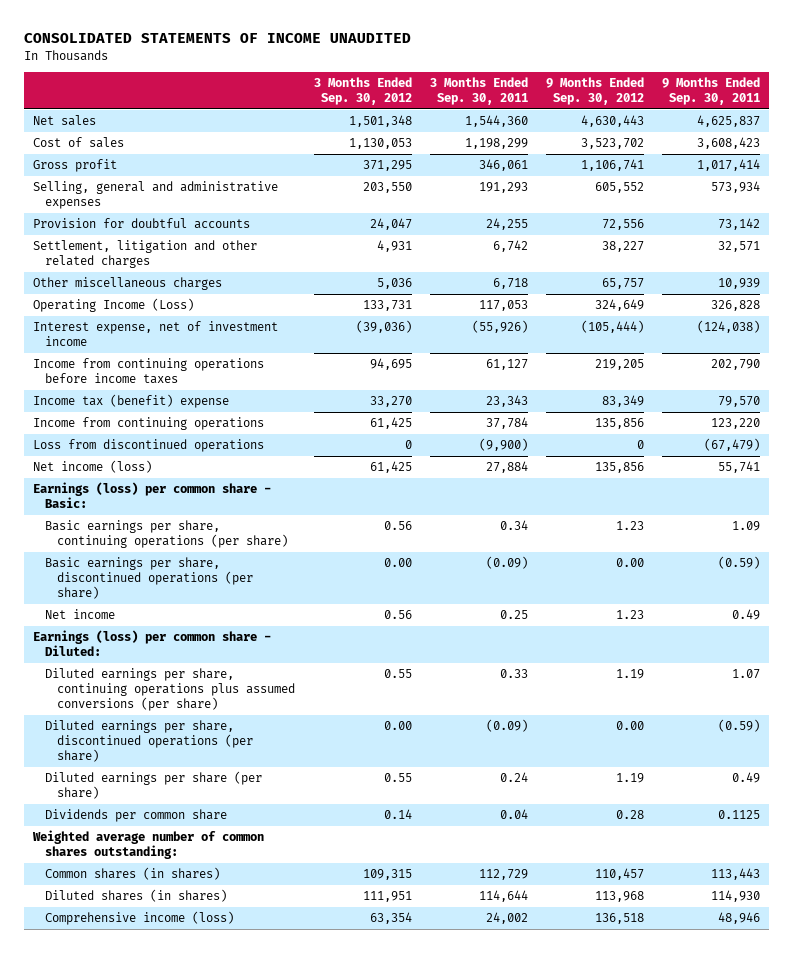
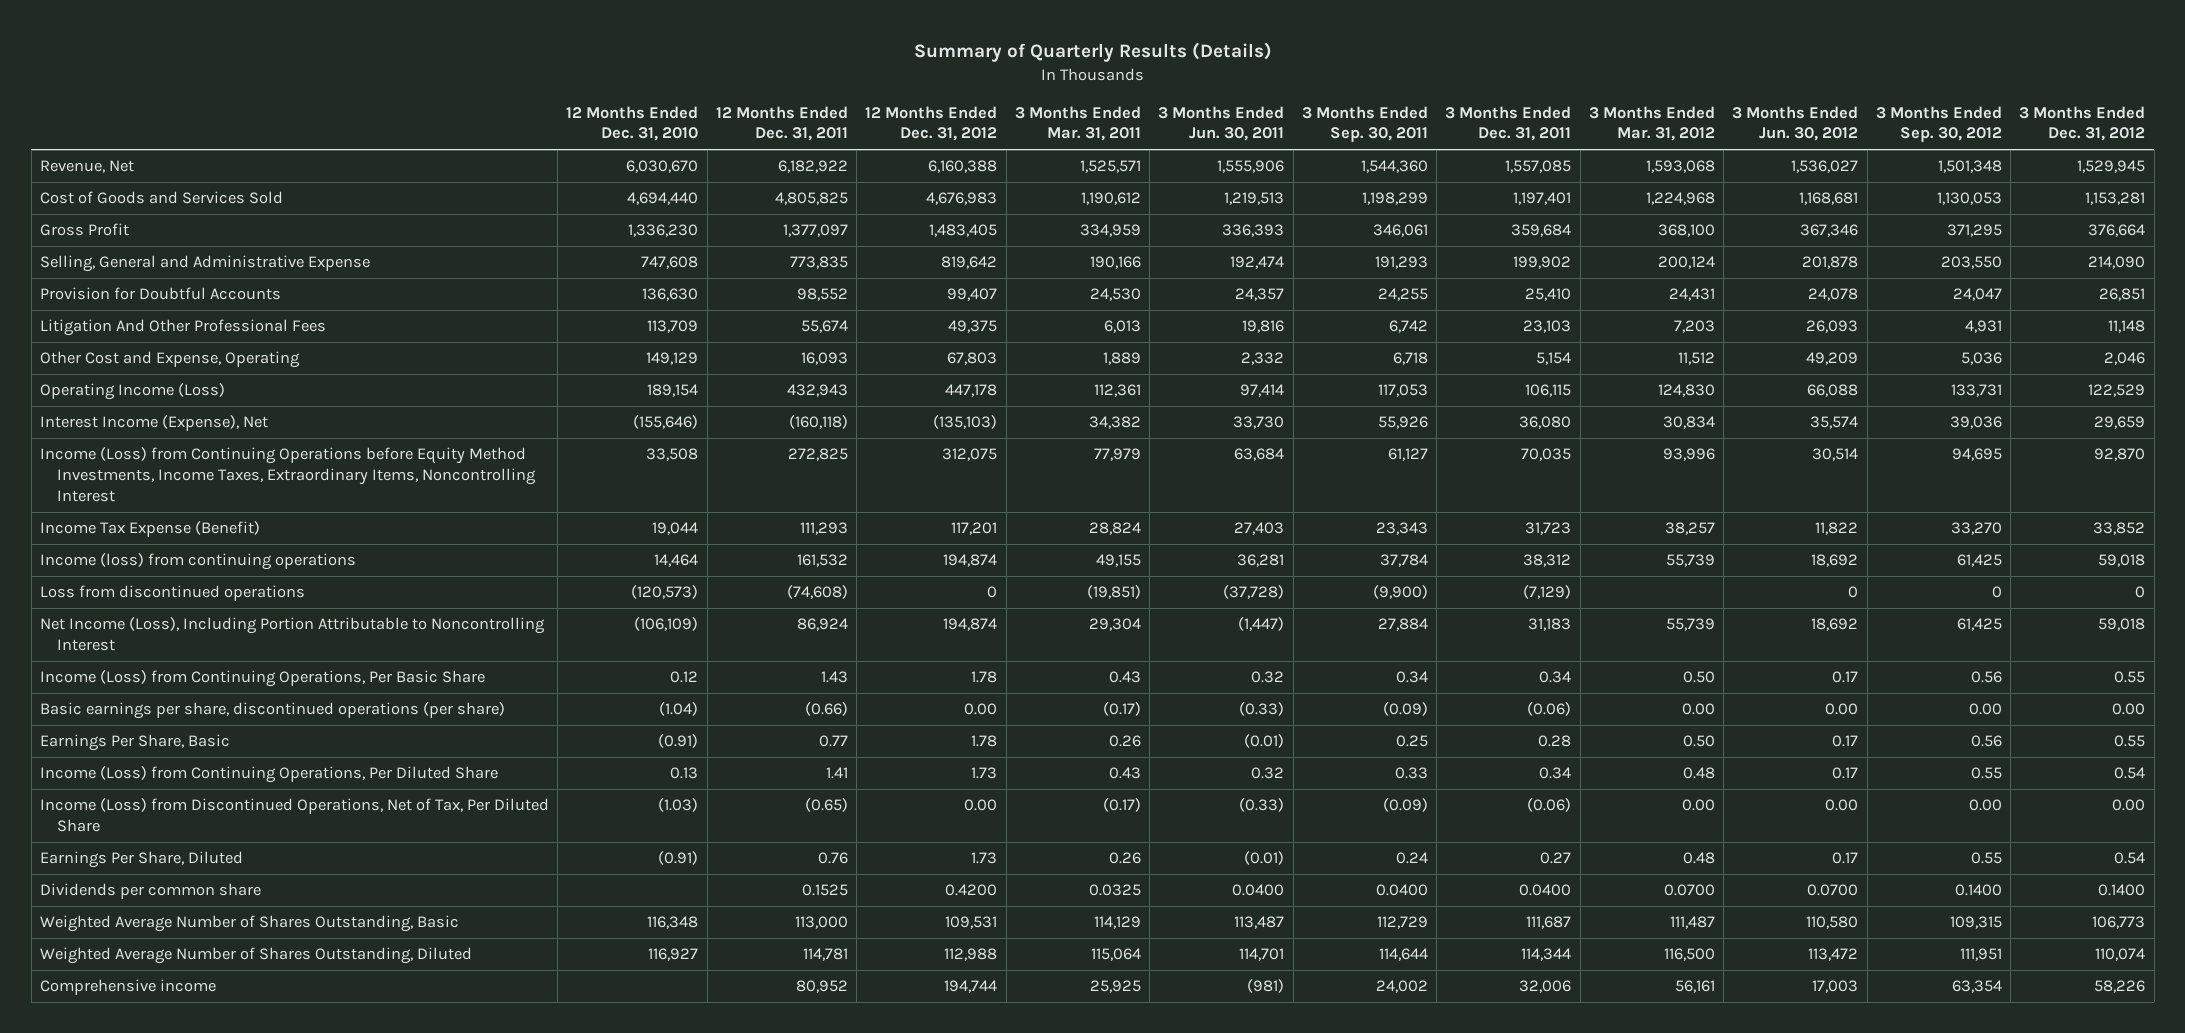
- CONSOLIDATED STATEMENTS OF INCOME UNAUDITED
+ Summary of Quarterly Results (Details)
- | 3 Months Ended Sep. 30, 2012 | 3 Months Ended Sep. 30, 2011 | 9 Months Ended Sep. 30, 2012 | 9 Months Ended Sep. 30, 2011
+ | 12 Months Ended Dec. 31, 2010 | 12 Months Ended Dec. 31, 2011 | 12 Months Ended Dec. 31, 2012 | 3 Months Ended Mar. 31, 2011 | 3 Months Ended Jun. 30, 2011 | 3 Months Ended Sep. 30, 2011 | 3 Months Ended Dec. 31, 2011 | 3 Months Ended Mar. 31, 2012 | 3 Months Ended Jun. 30, 2012 | 3 Months Ended Sep. 30, 2012 | 3 Months Ended Dec. 31, 2012
- Net sales | 1,501,348 | 1,544,360 | 4,630,443 | 4,625,837
- Cost of sales | 1,130,053 | 1,198,299 | 3,523,702 | 3,608,423
- Gross profit | 371,295 | 346,061 | 1,106,741 | 1,017,414
- Selling, general and administrative expenses | 203,550 | 191,293 | 605,552 | 573,934
- Provision for doubtful accounts | 24,047 | 24,255 | 72,556 | 73,142
- Settlement, litigation and other related charges | 4,931 | 6,742 | 38,227 | 32,571
- Other miscellaneous charges | 5,036 | 6,718 | 65,757 | 10,939
+ Revenue, Net | 6,030,670 | 6,182,922 | 6,160,388 | 1,525,571 | 1,555,906 | 1,544,360 | 1,557,085 | 1,593,068 | 1,536,027 | 1,501,348 | 1,529,945
+ Cost of Goods and Services Sold | 4,694,440 | 4,805,825 | 4,676,983 | 1,190,612 | 1,219,513 | 1,198,299 | 1,197,401 | 1,224,968 | 1,168,681 | 1,130,053 | 1,153,281
+ Gross Profit | 1,336,230 | 1,377,097 | 1,483,405 | 334,959 | 336,393 | 346,061 | 359,684 | 368,100 | 367,346 | 371,295 | 376,664
+ Selling, General and Administrative Expense | 747,608 | 773,835 | 819,642 | 190,166 | 192,474 | 191,293 | 199,902 | 200,124 | 201,878 | 203,550 | 214,090
+ Provision for Doubtful Accounts | 136,630 | 98,552 | 99,407 | 24,530 | 24,357 | 24,255 | 25,410 | 24,431 | 24,078 | 24,047 | 26,851
+ Litigation And Other Professional Fees | 113,709 | 55,674 | 49,375 | 6,013 | 19,816 | 6,742 | 23,103 | 7,203 | 26,093 | 4,931 | 11,148
+ Other Cost and Expense, Operating | 149,129 | 16,093 | 67,803 | 1,889 | 2,332 | 6,718 | 5,154 | 11,512 | 49,209 | 5,036 | 2,046
- Interest expense, net of investment income | (39,036) | (55,926) | (105,444) | (124,038)
- Income from continuing operations before income taxes | 94,695 | 61,127 | 219,205 | 202,790
- Income tax (benefit) expense | 33,270 | 23,343 | 83,349 | 79,570
- Income from continuing operations | 61,425 | 37,784 | 135,856 | 123,220
+ Interest Income (Expense), Net | (155,646) | (160,118) | (135,103) | 34,382 | 33,730 | 55,926 | 36,080 | 30,834 | 35,574 | 39,036 | 29,659
+ Income (Loss) from Continuing Operations before Equity Method Investments, Income Taxes, Extraordinary Items, Noncontrolling Interest | 33,508 | 272,825 | 312,075 | 77,979 | 63,684 | 61,127 | 70,035 | 93,996 | 30,514 | 94,695 | 92,870
+ Income Tax Expense (Benefit) | 19,044 | 111,293 | 117,201 | 28,824 | 27,403 | 23,343 | 31,723 | 38,257 | 11,822 | 33,270 | 33,852
+ Income (loss) from continuing operations | 14,464 | 161,532 | 194,874 | 49,155 | 36,281 | 37,784 | 38,312 | 55,739 | 18,692 | 61,425 | 59,018
- Net income (loss) | 61,425 | 27,884 | 135,856 | 55,741
- Earnings (loss) per common share - Basic:
- Basic earnings per share, continuing operations (per share) | 0.56 | 0.34 | 1.23 | 1.09
+ Net Income (Loss), Including Portion Attributable to Noncontrolling Interest | (106,109) | 86,924 | 194,874 | 29,304 | (1,447) | 27,884 | 31,183 | 55,739 | 18,692 | 61,425 | 59,018
+ Income (Loss) from Continuing Operations, Per Basic Share | 0.12 | 1.43 | 1.78 | 0.43 | 0.32 | 0.34 | 0.34 | 0.50 | 0.17 | 0.56 | 0.55
- Net income | 0.56 | 0.25 | 1.23 | 0.49
- Earnings (loss) per common share - Diluted:
- Diluted earnings per share, continuing operations plus assumed conversions (per share) | 0.55 | 0.33 | 1.19 | 1.07
- Diluted earnings per share, discontinued operations (per share) | 0.00 | (0.09) | 0.00 | (0.59)
- Diluted earnings per share (per share) | 0.55 | 0.24 | 1.19 | 0.49
- Dividends per common share | 0.14 | 0.04 | 0.28 | 0.1125
- Weighted average number of common shares outstanding:
- Common shares (in shares) | 109,315 | 112,729 | 110,457 | 113,443
- Diluted shares (in shares) | 111,951 | 114,644 | 113,968 | 114,930
- Comprehensive income (loss) | 63,354 | 24,002 | 136,518 | 48,946
+ Earnings Per Share, Basic | (0.91) | 0.77 | 1.78 | 0.26 | (0.01) | 0.25 | 0.28 | 0.50 | 0.17 | 0.56 | 0.55
+ Income (Loss) from Continuing Operations, Per Diluted Share | 0.13 | 1.41 | 1.73 | 0.43 | 0.32 | 0.33 | 0.34 | 0.48 | 0.17 | 0.55 | 0.54
+ Income (Loss) from Discontinued Operations, Net of Tax, Per Diluted Share | (1.03) | (0.65) | 0.00 | (0.17) | (0.33) | (0.09) | (0.06) | 0.00 | 0.00 | 0.00 | 0.00
+ Earnings Per Share, Diluted | (0.91) | 0.76 | 1.73 | 0.26 | (0.01) | 0.24 | 0.27 | 0.48 | 0.17 | 0.55 | 0.54
+ Dividends per common share | | 0.1525 | 0.4200 | 0.0325 | 0.0400 | 0.0400 | 0.0400 | 0.0700 | 0.0700 | 0.1400 | 0.1400
+ Weighted Average Number of Shares Outstanding, Basic | 116,348 | 113,000 | 109,531 | 114,129 | 113,487 | 112,729 | 111,687 | 111,487 | 110,580 | 109,315 | 106,773
+ Weighted Average Number of Shares Outstanding, Diluted | 116,927 | 114,781 | 112,988 | 115,064 | 114,701 | 114,644 | 114,344 | 116,500 | 113,472 | 111,951 | 110,074
+ Comprehensive income | | 80,952 | 194,744 | 25,925 | (981) | 24,002 | 32,006 | 56,161 | 17,003 | 63,354 | 58,226

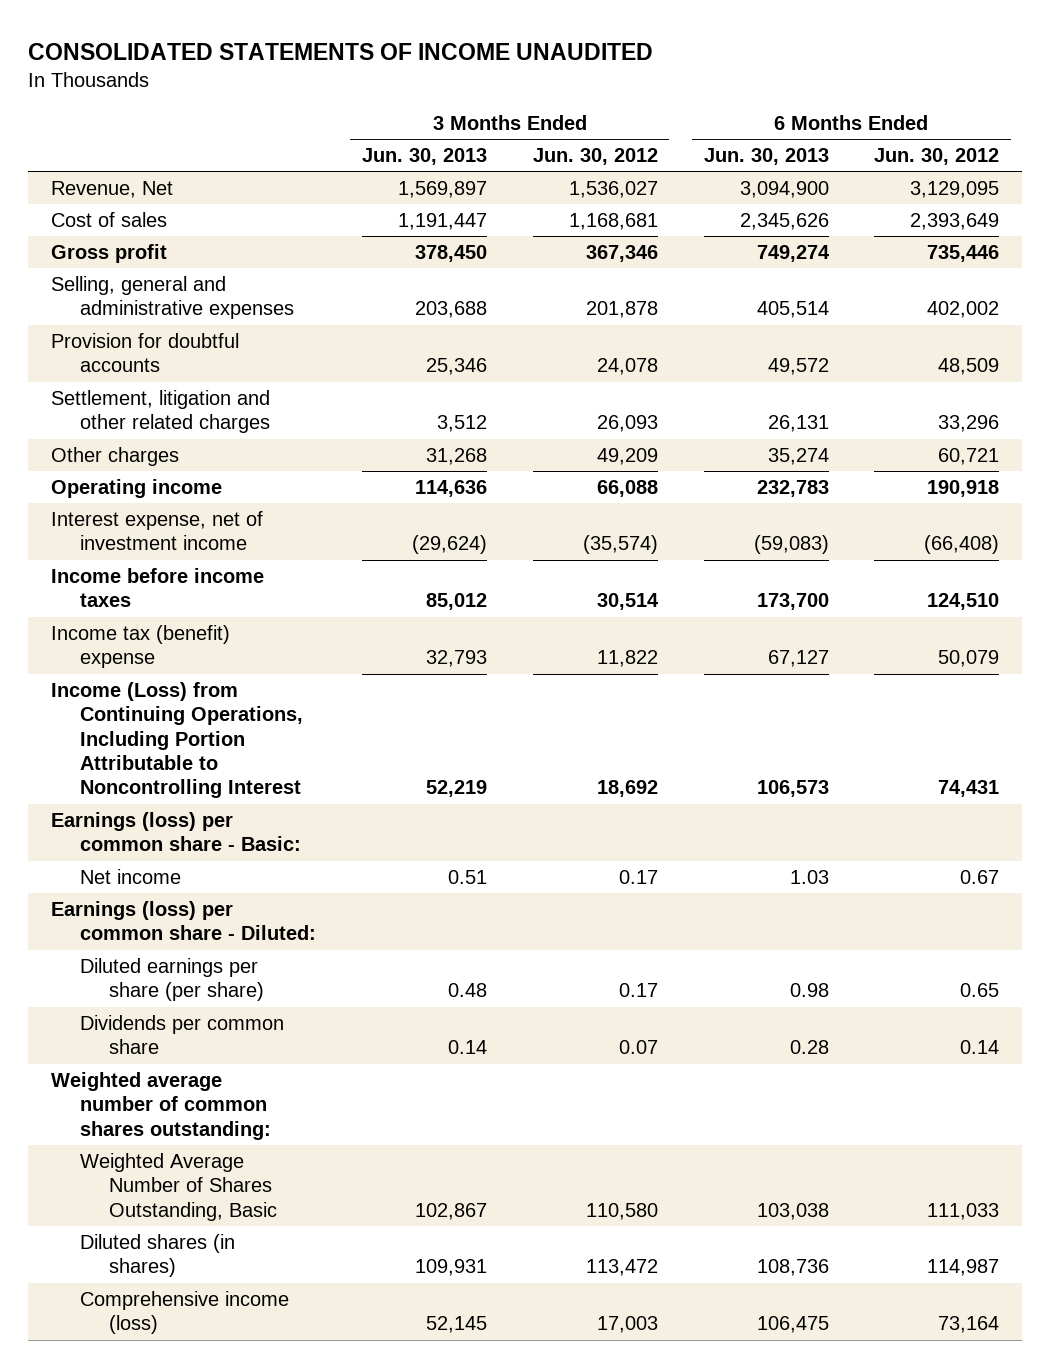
- Summary of Quarterly Results (Details)
+ CONSOLIDATED STATEMENTS OF INCOME UNAUDITED
- | 12 Months Ended Dec. 31, 2010 | 12 Months Ended Dec. 31, 2011 | 12 Months Ended Dec. 31, 2012 | 3 Months Ended Mar. 31, 2011 | 3 Months Ended Jun. 30, 2011 | 3 Months Ended Sep. 30, 2011 | 3 Months Ended Dec. 31, 2011 | 3 Months Ended Mar. 31, 2012 | 3 Months Ended Jun. 30, 2012 | 3 Months Ended Sep. 30, 2012 | 3 Months Ended Dec. 31, 2012
+ | 3 Months Ended Jun. 30, 2013 | 3 Months Ended Jun. 30, 2012 | 6 Months Ended Jun. 30, 2013 | 6 Months Ended Jun. 30, 2012
- Cost of Goods and Services Sold | 4,694,440 | 4,805,825 | 4,676,983 | 1,190,612 | 1,219,513 | 1,198,299 | 1,197,401 | 1,224,968 | 1,168,681 | 1,130,053 | 1,153,281
- Gross Profit | 1,336,230 | 1,377,097 | 1,483,405 | 334,959 | 336,393 | 346,061 | 359,684 | 368,100 | 367,346 | 371,295 | 376,664
- Selling, General and Administrative Expense | 747,608 | 773,835 | 819,642 | 190,166 | 192,474 | 191,293 | 199,902 | 200,124 | 201,878 | 203,550 | 214,090
- Provision for Doubtful Accounts | 136,630 | 98,552 | 99,407 | 24,530 | 24,357 | 24,255 | 25,410 | 24,431 | 24,078 | 24,047 | 26,851
- Litigation And Other Professional Fees | 113,709 | 55,674 | 49,375 | 6,013 | 19,816 | 6,742 | 23,103 | 7,203 | 26,093 | 4,931 | 11,148
- Other Cost and Expense, Operating | 149,129 | 16,093 | 67,803 | 1,889 | 2,332 | 6,718 | 5,154 | 11,512 | 49,209 | 5,036 | 2,046
- Operating Income (Loss) | 189,154 | 432,943 | 447,178 | 112,361 | 97,414 | 117,053 | 106,115 | 124,830 | 66,088 | 133,731 | 122,529
- Interest Income (Expense), Net | (155,646) | (160,118) | (135,103) | 34,382 | 33,730 | 55,926 | 36,080 | 30,834 | 35,574 | 39,036 | 29,659
- Income (Loss) from Continuing Operations before Equity Method Investments, Income Taxes, Extraordinary Items, Noncontrolling Interest | 33,508 | 272,825 | 312,075 | 77,979 | 63,684 | 61,127 | 70,035 | 93,996 | 30,514 | 94,695 | 92,870
- Income Tax Expense (Benefit) | 19,044 | 111,293 | 117,201 | 28,824 | 27,403 | 23,343 | 31,723 | 38,257 | 11,822 | 33,270 | 33,852
- Income (loss) from continuing operations | 14,464 | 161,532 | 194,874 | 49,155 | 36,281 | 37,784 | 38,312 | 55,739 | 18,692 | 61,425 | 59,018
- Loss from discontinued operations | (120,573) | (74,608) | 0 | (19,851) | (37,728) | (9,900) | (7,129) | | 0 | 0 | 0
- Net Income (Loss), Including Portion Attributable to Noncontrolling Interest | (106,109) | 86,924 | 194,874 | 29,304 | (1,447) | 27,884 | 31,183 | 55,739 | 18,692 | 61,425 | 59,018
- Income (Loss) from Continuing Operations, Per Basic Share | 0.12 | 1.43 | 1.78 | 0.43 | 0.32 | 0.34 | 0.34 | 0.50 | 0.17 | 0.56 | 0.55
- Basic earnings per share, discontinued operations (per share) | (1.04) | (0.66) | 0.00 | (0.17) | (0.33) | (0.09) | (0.06) | 0.00 | 0.00 | 0.00 | 0.00
- Earnings Per Share, Basic | (0.91) | 0.77 | 1.78 | 0.26 | (0.01) | 0.25 | 0.28 | 0.50 | 0.17 | 0.56 | 0.55
- Income (Loss) from Continuing Operations, Per Diluted Share | 0.13 | 1.41 | 1.73 | 0.43 | 0.32 | 0.33 | 0.34 | 0.48 | 0.17 | 0.55 | 0.54
- Income (Loss) from Discontinued Operations, Net of Tax, Per Diluted Share | (1.03) | (0.65) | 0.00 | (0.17) | (0.33) | (0.09) | (0.06) | 0.00 | 0.00 | 0.00 | 0.00
- Earnings Per Share, Diluted | (0.91) | 0.76 | 1.73 | 0.26 | (0.01) | 0.24 | 0.27 | 0.48 | 0.17 | 0.55 | 0.54
- Dividends per common share | | 0.1525 | 0.4200 | 0.0325 | 0.0400 | 0.0400 | 0.0400 | 0.0700 | 0.0700 | 0.1400 | 0.1400
+ Cost of sales | 1,191,447 | 1,168,681 | 2,345,626 | 2,393,649
+ Gross profit | 378,450 | 367,346 | 749,274 | 735,446
+ Selling, general and administrative expenses | 203,688 | 201,878 | 405,514 | 402,002
+ Provision for doubtful accounts | 25,346 | 24,078 | 49,572 | 48,509
+ Settlement, litigation and other related charges | 3,512 | 26,093 | 26,131 | 33,296
+ Other charges | 31,268 | 49,209 | 35,274 | 60,721
+ Operating income | 114,636 | 66,088 | 232,783 | 190,918
+ Interest expense, net of investment income | (29,624) | (35,574) | (59,083) | (66,408)
+ Income before income taxes | 85,012 | 30,514 | 173,700 | 124,510
+ Income tax (benefit) expense | 32,793 | 11,822 | 67,127 | 50,079
+ Income (Loss) from Continuing Operations, Including Portion Attributable to Noncontrolling Interest | 52,219 | 18,692 | 106,573 | 74,431
+ Earnings (loss) per common share - Basic:
+ Net income | 0.51 | 0.17 | 1.03 | 0.67
+ Earnings (loss) per common share - Diluted:
+ Diluted earnings per share (per share) | 0.48 | 0.17 | 0.98 | 0.65
+ Dividends per common share | 0.14 | 0.07 | 0.28 | 0.14
+ Weighted average number of common shares outstanding:
- Weighted Average Number of Shares Outstanding, Diluted | 116,927 | 114,781 | 112,988 | 115,064 | 114,701 | 114,644 | 114,344 | 116,500 | 113,472 | 111,951 | 110,074
- Comprehensive income | | 80,952 | 194,744 | 25,925 | (981) | 24,002 | 32,006 | 56,161 | 17,003 | 63,354 | 58,226
+ Diluted shares (in shares) | 109,931 | 113,472 | 108,736 | 114,987
+ Comprehensive income (loss) | 52,145 | 17,003 | 106,475 | 73,164

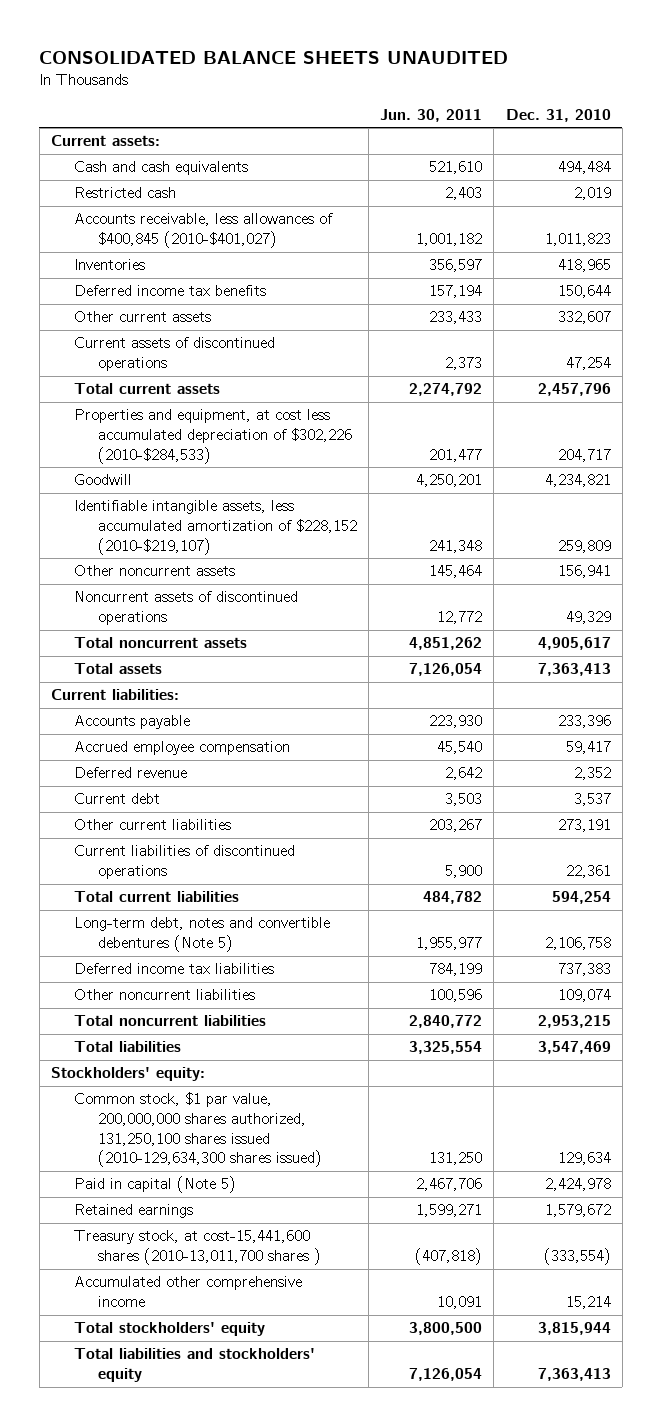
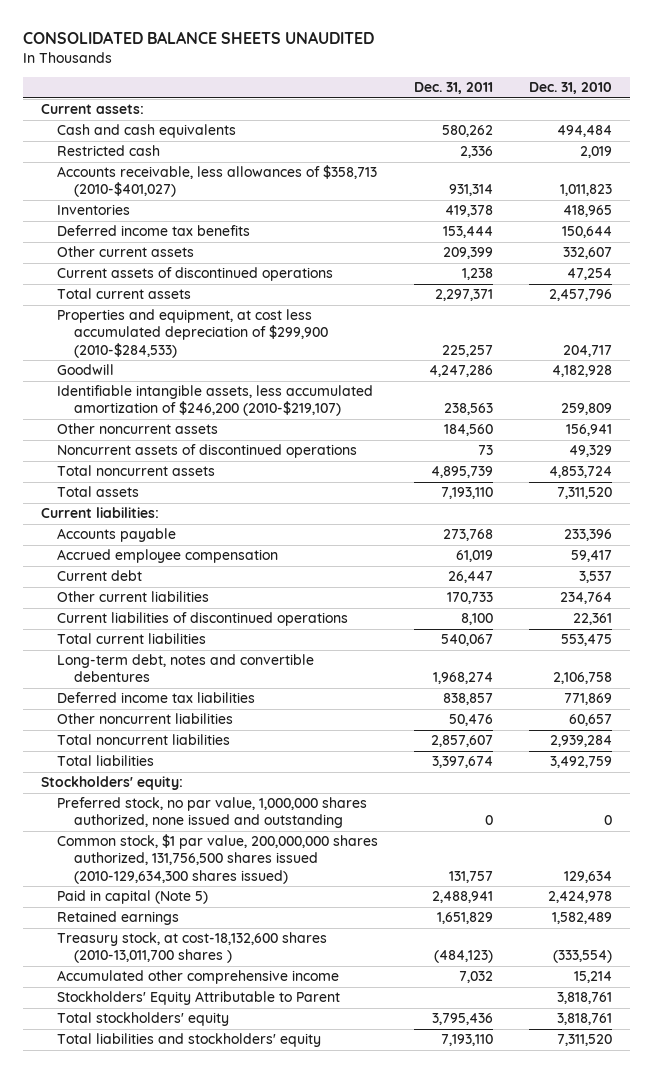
- | Jun. 30, 2011 | Dec. 31, 2010
+ | Dec. 31, 2011 | Dec. 31, 2010
- Accounts receivable, less allowances of $400,845 (2010-$401,027) | 1,001,182 | 1,011,823
+ Accounts receivable, less allowances of $358,713 (2010-$401,027) | 931,314 | 1,011,823
- Properties and equipment, at cost less accumulated depreciation of $302,226 (2010-$284,533) | 201,477 | 204,717
- Goodwill | 4,250,201 | 4,234,821
- Identifiable intangible assets, less accumulated amortization of $228,152 (2010-$219,107) | 241,348 | 259,809
+ Properties and equipment, at cost less accumulated depreciation of $299,900 (2010-$284,533) | 225,257 | 204,717
+ Goodwill | 4,247,286 | 4,182,928
+ Identifiable intangible assets, less accumulated amortization of $246,200 (2010-$219,107) | 238,563 | 259,809
- Total noncurrent assets | 4,851,262 | 4,905,617
- Total assets | 7,126,054 | 7,363,413
+ Total noncurrent assets | 4,895,739 | 4,853,724
+ Total assets | 7,193,110 | 7,311,520
- Deferred revenue | 2,642 | 2,352
- Other current liabilities | 203,267 | 273,191
+ Other current liabilities | 170,733 | 234,764
- Total current liabilities | 484,782 | 594,254
- Long-term debt, notes and convertible debentures (Note 5) | 1,955,977 | 2,106,758
- Deferred income tax liabilities | 784,199 | 737,383
- Other noncurrent liabilities | 100,596 | 109,074
- Total noncurrent liabilities | 2,840,772 | 2,953,215
- Total liabilities | 3,325,554 | 3,547,469
+ Total current liabilities | 540,067 | 553,475
+ Long-term debt, notes and convertible debentures | 1,968,274 | 2,106,758
+ Deferred income tax liabilities | 838,857 | 771,869
+ Other noncurrent liabilities | 50,476 | 60,657
+ Total noncurrent liabilities | 2,857,607 | 2,939,284
+ Total liabilities | 3,397,674 | 3,492,759
- Common stock, $1 par value, 200,000,000 shares authorized, 131,250,100 shares issued (2010-129,634,300 shares issued) | 131,250 | 129,634
+ Preferred stock, no par value, 1,000,000 shares authorized, none issued and outstanding | 0 | 0
+ Common stock, $1 par value, 200,000,000 shares authorized, 131,756,500 shares issued (2010-129,634,300 shares issued) | 131,757 | 129,634
- Retained earnings | 1,599,271 | 1,579,672
- Treasury stock, at cost-15,441,600 shares (2010-13,011,700 shares ) | (407,818) | (333,554)
+ Retained earnings | 1,651,829 | 1,582,489
+ Treasury stock, at cost-18,132,600 shares (2010-13,011,700 shares ) | (484,123) | (333,554)
- Total stockholders' equity | 3,800,500 | 3,815,944
- Total liabilities and stockholders' equity | 7,126,054 | 7,363,413
+ Stockholders' Equity Attributable to Parent | | 3,818,761
+ Total stockholders' equity | 3,795,436 | 3,818,761
+ Total liabilities and stockholders' equity | 7,193,110 | 7,311,520

